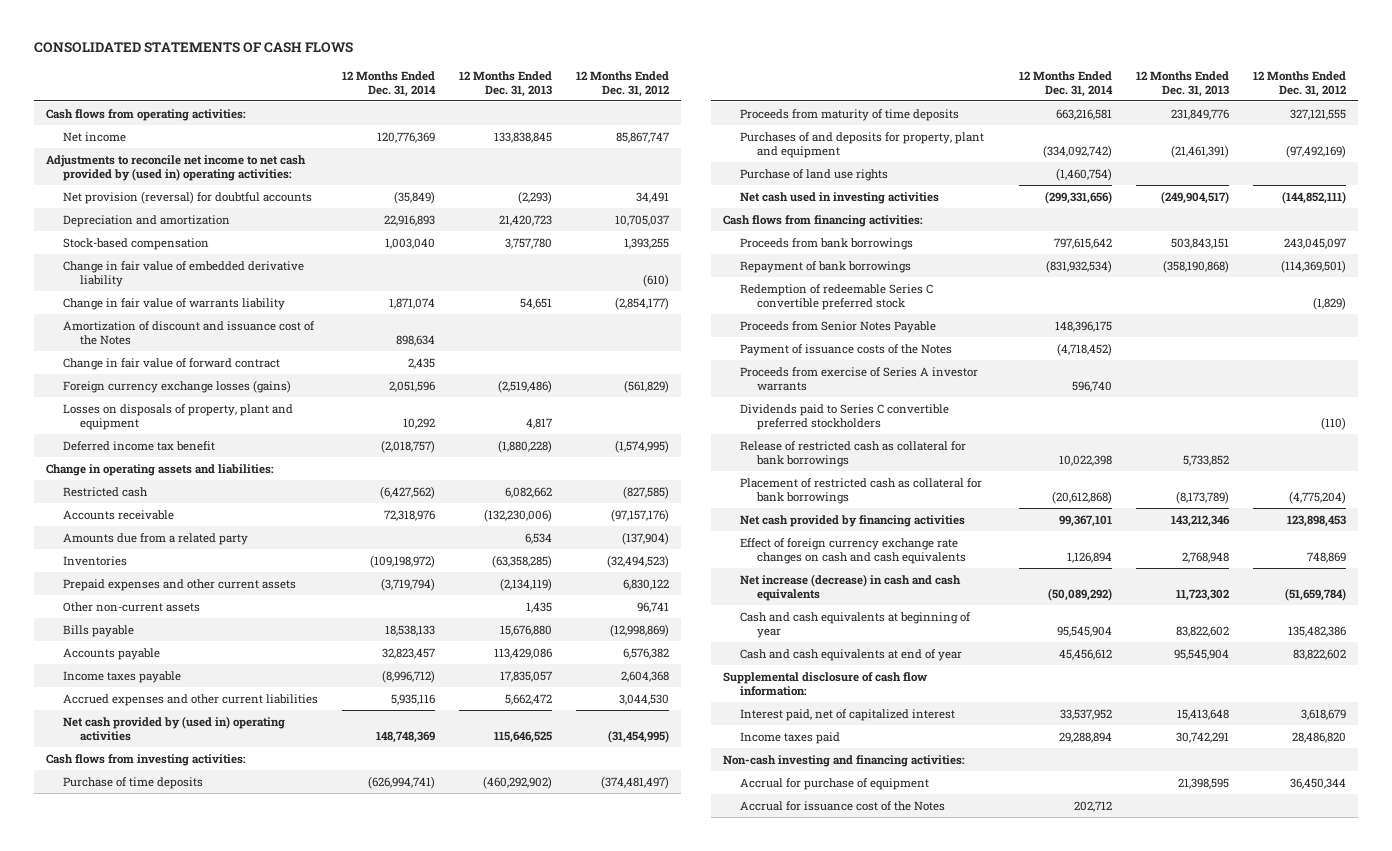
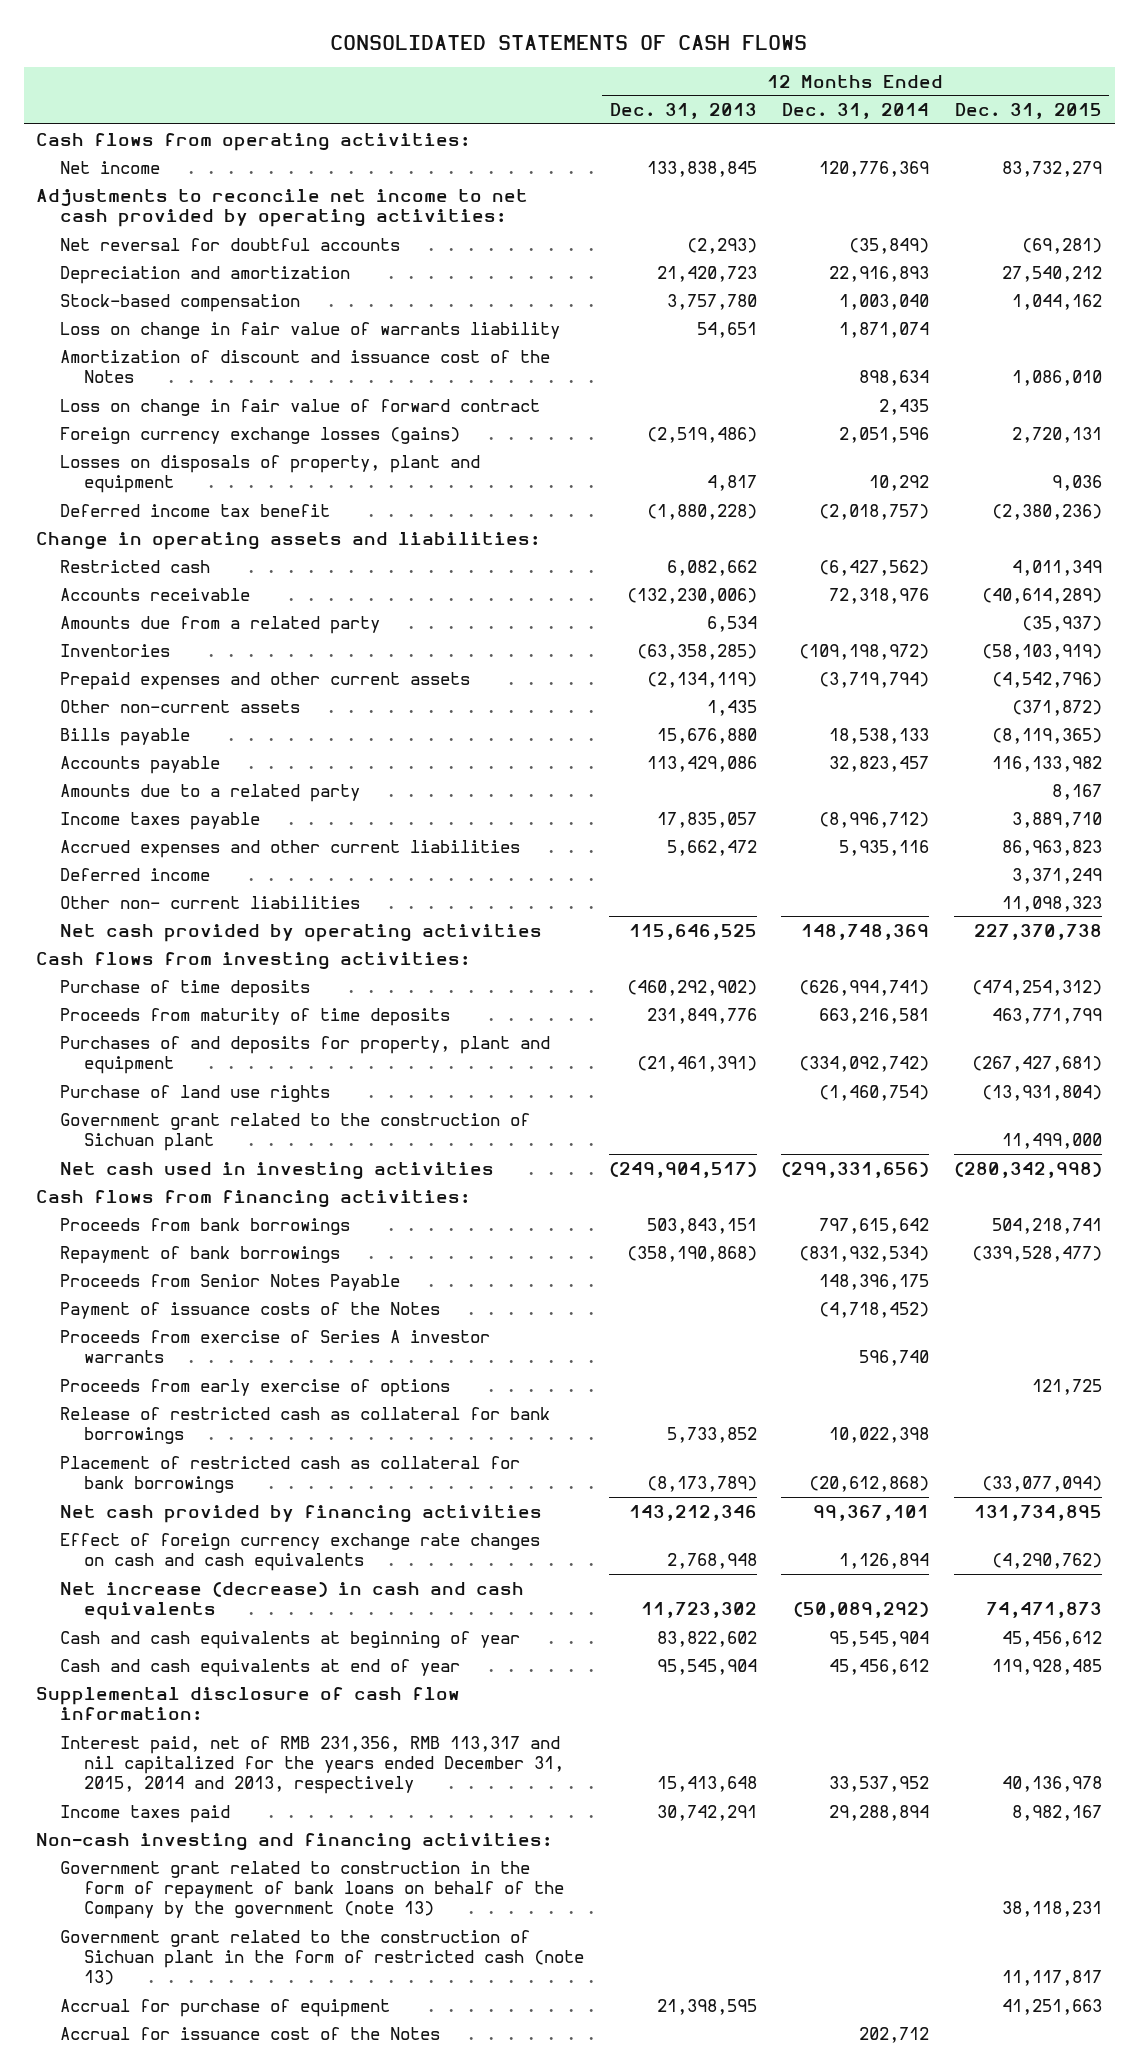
- | 12 Months Ended Dec. 31, 2014 | 12 Months Ended Dec. 31, 2013 | 12 Months Ended Dec. 31, 2012
+ | 12 Months Ended Dec. 31, 2013 | 12 Months Ended Dec. 31, 2014 | 12 Months Ended Dec. 31, 2015
- Adjustments to reconcile net income to net cash provided by (used in) operating activities:
- Net provision (reversal) for doubtful accounts | (35,849) | (2,293) | 34,491
+ Adjustments to reconcile net income to net cash provided by operating activities:
+ Net reversal for doubtful accounts | (2,293) | (35,849) | (69,281)
- Change in fair value of embedded derivative liability | | | (610)
- Change in fair value of warrants liability | 1,871,074 | 54,651 | (2,854,177)
+ Loss on change in fair value of warrants liability | 54,651 | 1,871,074 |
- Change in fair value of forward contract | 2,435 | |
+ Loss on change in fair value of forward contract | | 2,435 |
+ Amounts due to a related party | | | 8,167
- Net cash provided by (used in) operating activities | 148,748,369 | 115,646,525 | (31,454,995)
+ Deferred income | | | 3,371,249
+ Other non- current liabilities | | | 11,098,323
+ Net cash provided by operating activities | 115,646,525 | 148,748,369 | 227,370,738
+ Government grant related to the construction of Sichuan plant | | | 11,499,000
- Redemption of redeemable Series C convertible preferred stock | | | (1,829)
- Dividends paid to Series C convertible preferred stockholders | | | (110)
+ Proceeds from early exercise of options | | | 121,725
- Interest paid, net of capitalized interest | 33,537,952 | 15,413,648 | 3,618,679
+ Interest paid, net of RMB 231,356, RMB 113,317 and nil capitalized for the years ended December 31, 2015, 2014 and 2013, respectively | 15,413,648 | 33,537,952 | 40,136,978
+ Government grant related to construction in the form of repayment of bank loans on behalf of the Company by the government (note 13) | | | 38,118,231
+ Government grant related to the construction of Sichuan plant in the form of restricted cash (note 13) | | | 11,117,817

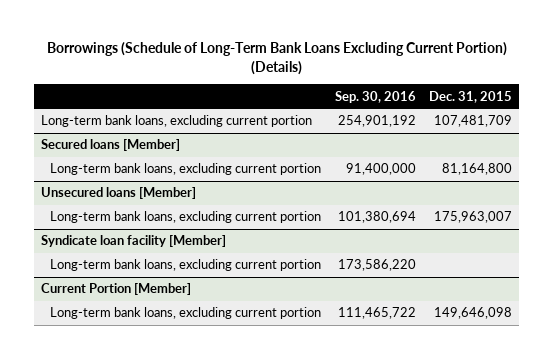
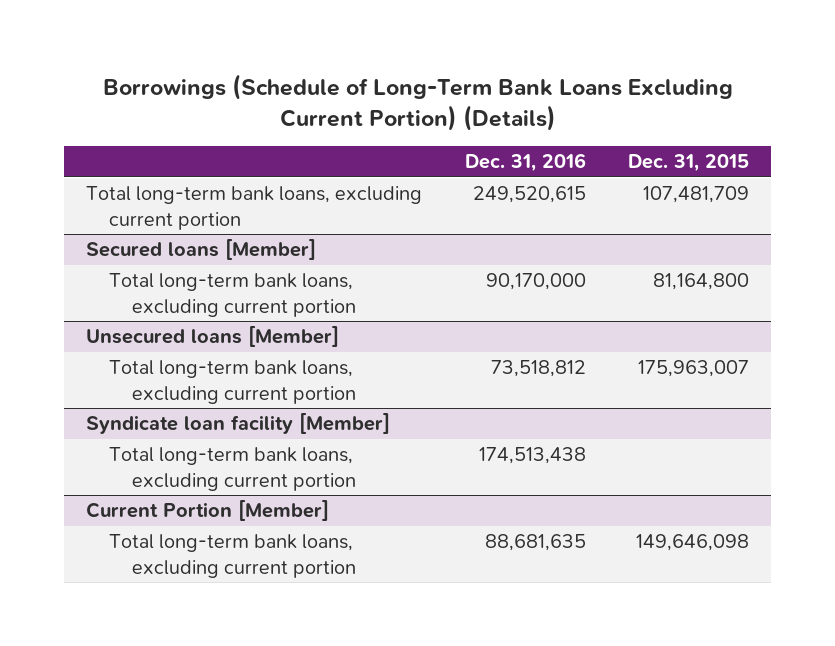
- | Sep. 30, 2016 | Dec. 31, 2015
+ | Dec. 31, 2016 | Dec. 31, 2015
- Long-term bank loans, excluding current portion | 254,901,192 | 107,481,709
+ Total long-term bank loans, excluding current portion | 249,520,615 | 107,481,709
@ Secured loans [Member]
- Long-term bank loans, excluding current portion | 91,400,000 | 81,164,800
+ Total long-term bank loans, excluding current portion | 90,170,000 | 81,164,800
@ Unsecured loans [Member]
- Long-term bank loans, excluding current portion | 101,380,694 | 175,963,007
+ Total long-term bank loans, excluding current portion | 73,518,812 | 175,963,007
@ Syndicate loan facility [Member]
- Long-term bank loans, excluding current portion | 173,586,220 |
+ Total long-term bank loans, excluding current portion | 174,513,438 |
@ Current Portion [Member]
- Long-term bank loans, excluding current portion | 111,465,722 | 149,646,098
+ Total long-term bank loans, excluding current portion | 88,681,635 | 149,646,098

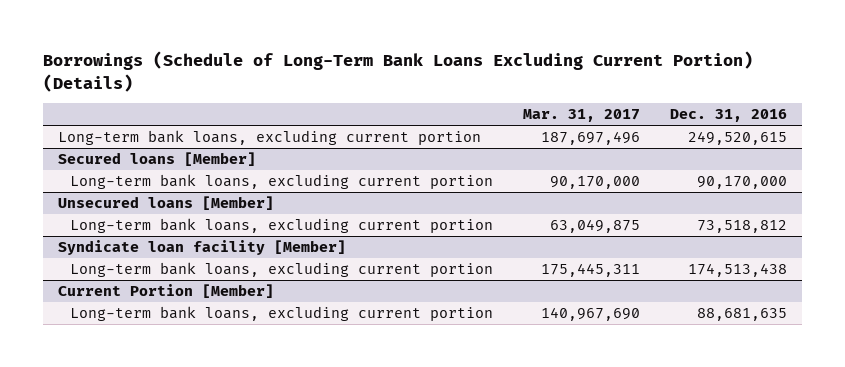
- | Dec. 31, 2016 | Dec. 31, 2015
+ | Mar. 31, 2017 | Dec. 31, 2016
- Total long-term bank loans, excluding current portion | 249,520,615 | 107,481,709
+ Long-term bank loans, excluding current portion | 187,697,496 | 249,520,615
@ Secured loans [Member]
- Total long-term bank loans, excluding current portion | 90,170,000 | 81,164,800
+ Long-term bank loans, excluding current portion | 90,170,000 | 90,170,000
@ Unsecured loans [Member]
- Total long-term bank loans, excluding current portion | 73,518,812 | 175,963,007
+ Long-term bank loans, excluding current portion | 63,049,875 | 73,518,812
@ Syndicate loan facility [Member]
- Total long-term bank loans, excluding current portion | 174,513,438 |
+ Long-term bank loans, excluding current portion | 175,445,311 | 174,513,438
@ Current Portion [Member]
- Total long-term bank loans, excluding current portion | 88,681,635 | 149,646,098
+ Long-term bank loans, excluding current portion | 140,967,690 | 88,681,635

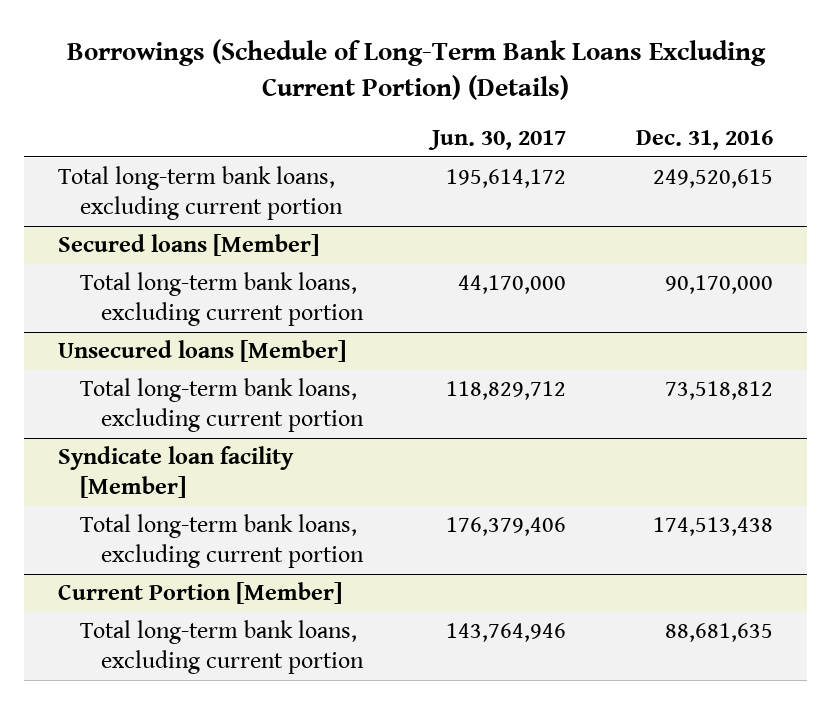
- | Mar. 31, 2017 | Dec. 31, 2016
+ | Jun. 30, 2017 | Dec. 31, 2016
- Long-term bank loans, excluding current portion | 187,697,496 | 249,520,615
+ Total long-term bank loans, excluding current portion | 195,614,172 | 249,520,615
@ Secured loans [Member]
- Long-term bank loans, excluding current portion | 90,170,000 | 90,170,000
+ Total long-term bank loans, excluding current portion | 44,170,000 | 90,170,000
@ Unsecured loans [Member]
- Long-term bank loans, excluding current portion | 63,049,875 | 73,518,812
+ Total long-term bank loans, excluding current portion | 118,829,712 | 73,518,812
@ Syndicate loan facility [Member]
- Long-term bank loans, excluding current portion | 175,445,311 | 174,513,438
+ Total long-term bank loans, excluding current portion | 176,379,406 | 174,513,438
@ Current Portion [Member]
- Long-term bank loans, excluding current portion | 140,967,690 | 88,681,635
+ Total long-term bank loans, excluding current portion | 143,764,946 | 88,681,635

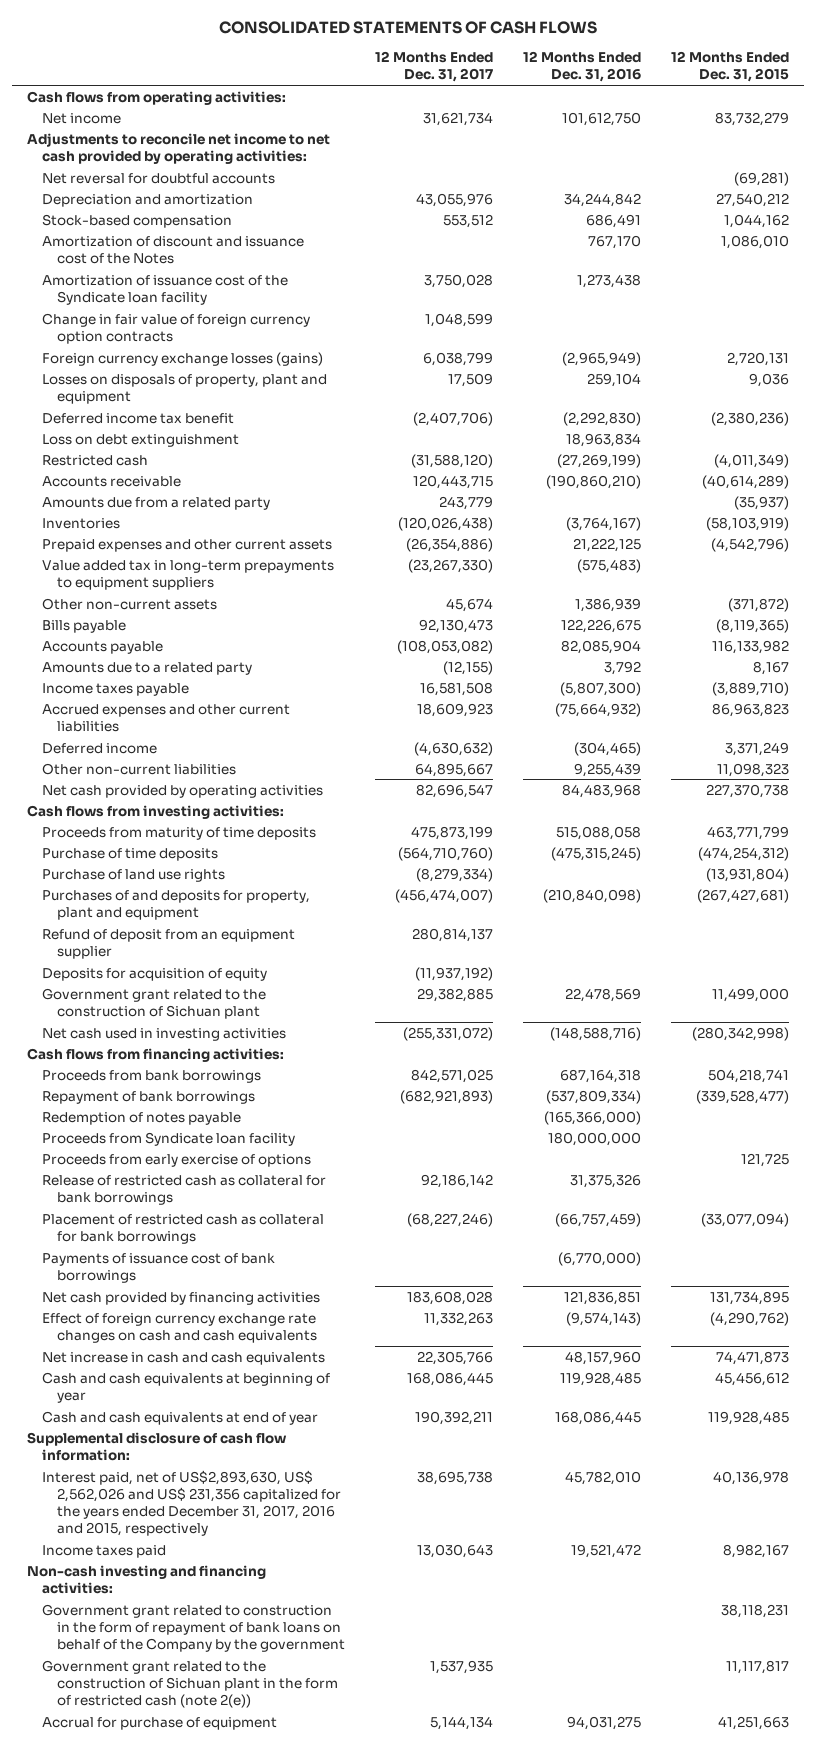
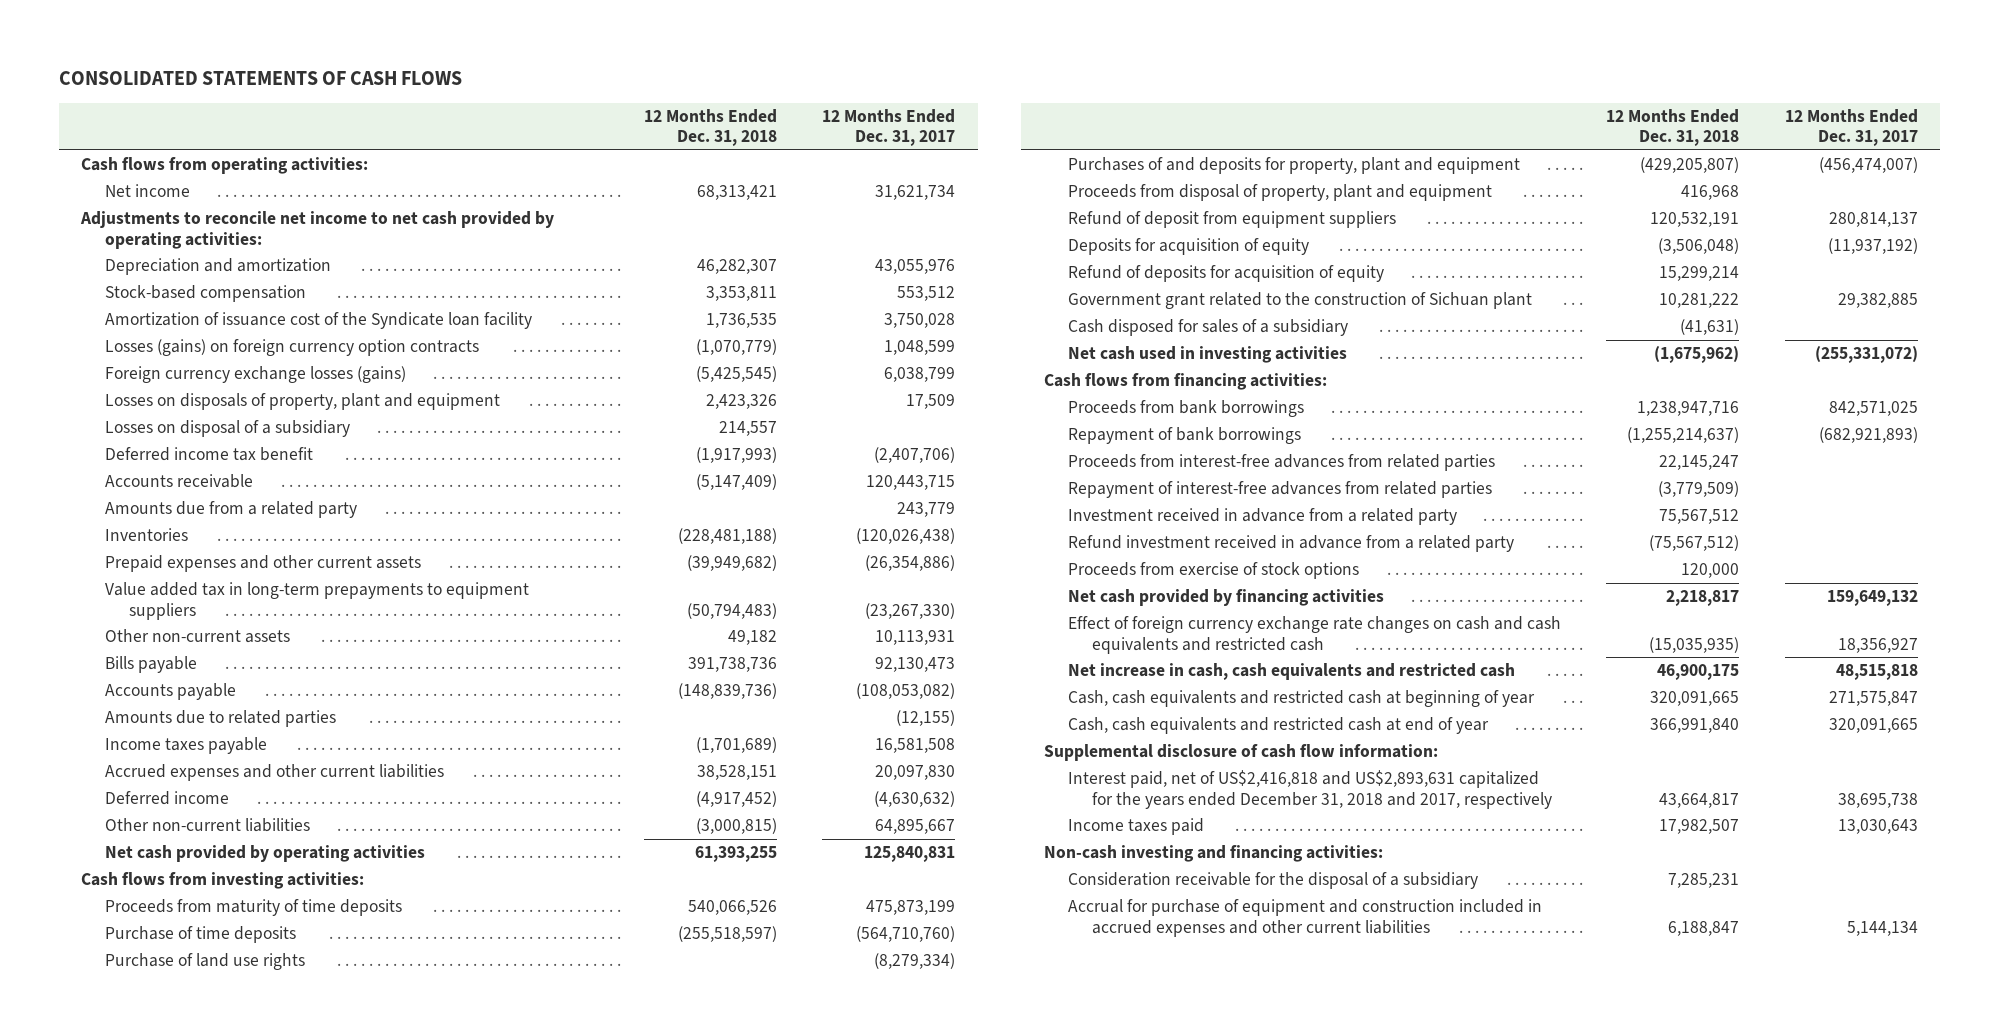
- | 12 Months Ended Dec. 31, 2017 | 12 Months Ended Dec. 31, 2016 | 12 Months Ended Dec. 31, 2015
+ | 12 Months Ended Dec. 31, 2018 | 12 Months Ended Dec. 31, 2017
- Net reversal for doubtful accounts | | | (69,281)
- Amortization of discount and issuance cost of the Notes | | 767,170 | 1,086,010
- Change in fair value of foreign currency option contracts | 1,048,599 | |
+ Losses (gains) on foreign currency option contracts | (1,070,779) | 1,048,599
+ Losses on disposal of a subsidiary | 214,557 |
- Loss on debt extinguishment | | 18,963,834 |
- Restricted cash | (31,588,120) | (27,269,199) | (4,011,349)
- Other non-current assets | 45,674 | 1,386,939 | (371,872)
+ Other non-current assets | 49,182 | 10,113,931
- Amounts due to a related party | (12,155) | 3,792 | 8,167
+ Amounts due to related parties | | (12,155)
- Accrued expenses and other current liabilities | 18,609,923 | (75,664,932) | 86,963,823
+ Accrued expenses and other current liabilities | 38,528,151 | 20,097,830
- Net cash provided by operating activities | 82,696,547 | 84,483,968 | 227,370,738
+ Net cash provided by operating activities | 61,393,255 | 125,840,831
- Refund of deposit from an equipment supplier | 280,814,137 | |
+ Proceeds from disposal of property, plant and equipment | 416,968 |
+ Refund of deposit from equipment suppliers | 120,532,191 | 280,814,137
+ Refund of deposits for acquisition of equity | 15,299,214 |
+ Cash disposed for sales of a subsidiary | (41,631) |
- Redemption of notes payable | | (165,366,000) |
- Proceeds from Syndicate loan facility | | 180,000,000 |
- Proceeds from early exercise of options | | | 121,725
- Release of restricted cash as collateral for bank borrowings | 92,186,142 | 31,375,326 |
- Placement of restricted cash as collateral for bank borrowings | (68,227,246) | (66,757,459) | (33,077,094)
- Payments of issuance cost of bank borrowings | | (6,770,000) |
- Net cash provided by financing activities | 183,608,028 | 121,836,851 | 131,734,895
- Effect of foreign currency exchange rate changes on cash and cash equivalents | 11,332,263 | (9,574,143) | (4,290,762)
- Net increase in cash and cash equivalents | 22,305,766 | 48,157,960 | 74,471,873
- Cash and cash equivalents at beginning of year | 168,086,445 | 119,928,485 | 45,456,612
- Cash and cash equivalents at end of year | 190,392,211 | 168,086,445 | 119,928,485
+ Proceeds from interest-free advances from related parties | 22,145,247 |
+ Repayment of interest-free advances from related parties | (3,779,509) |
+ Investment received in advance from a related party | 75,567,512 |
+ Refund investment received in advance from a related party | (75,567,512) |
+ Proceeds from exercise of stock options | 120,000 |
+ Net cash provided by financing activities | 2,218,817 | 159,649,132
+ Effect of foreign currency exchange rate changes on cash and cash equivalents and restricted cash | (15,035,935) | 18,356,927
+ Net increase in cash, cash equivalents and restricted cash | 46,900,175 | 48,515,818
+ Cash, cash equivalents and restricted cash at beginning of year | 320,091,665 | 271,575,847
+ Cash, cash equivalents and restricted cash at end of year | 366,991,840 | 320,091,665
- Interest paid, net of US$2,893,630, US$ 2,562,026 and US$ 231,356 capitalized for the years ended December 31, 2017, 2016 and 2015, respectively | 38,695,738 | 45,782,010 | 40,136,978
+ Interest paid, net of US$2,416,818 and US$2,893,631 capitalized for the years ended December 31, 2018 and 2017, respectively | 43,664,817 | 38,695,738
- Government grant related to construction in the form of repayment of bank loans on behalf of the Company by the government | | | 38,118,231
- Government grant related to the construction of Sichuan plant in the form of restricted cash (note 2(e)) | 1,537,935 | | 11,117,817
- Accrual for purchase of equipment | 5,144,134 | 94,031,275 | 41,251,663
+ Consideration receivable for the disposal of a subsidiary | 7,285,231 |
+ Accrual for purchase of equipment and construction included in accrued expenses and other current liabilities | 6,188,847 | 5,144,134

